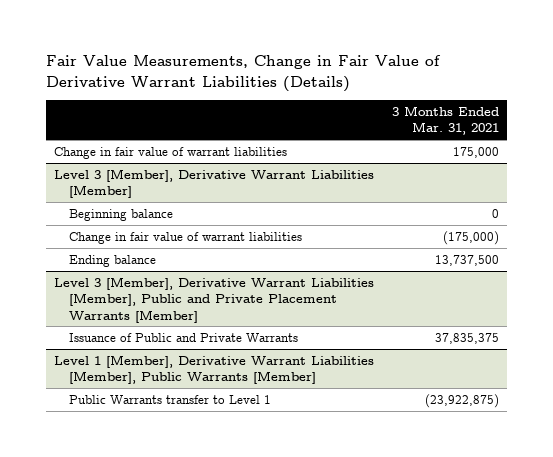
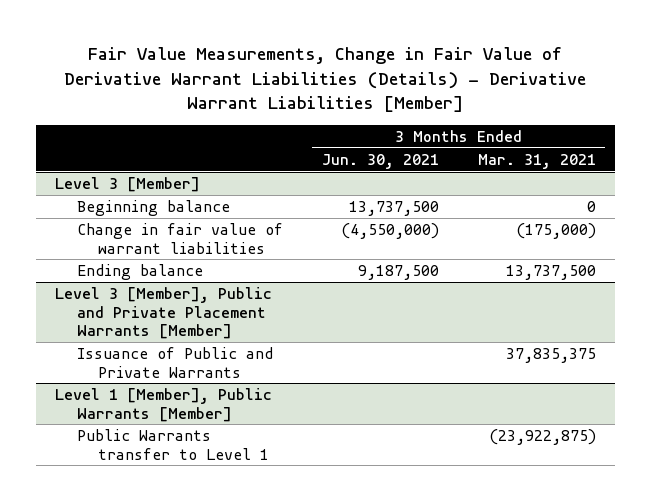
- Fair Value Measurements, Change in Fair Value of Derivative Warrant Liabilities (Details)
+ Fair Value Measurements, Change in Fair Value of Derivative Warrant Liabilities (Details) - Derivative Warrant Liabilities [Member]
- | 3 Months Ended Mar. 31, 2021
+ | 3 Months Ended Jun. 30, 2021 | 3 Months Ended Mar. 31, 2021
- Change in fair value of warrant liabilities | 175,000
- Level 3 [Member], Derivative Warrant Liabilities [Member]
+ Level 3 [Member]
- Level 3 [Member], Derivative Warrant Liabilities [Member], Public and Private Placement Warrants [Member]
+ Level 3 [Member], Public and Private Placement Warrants [Member]
- Level 1 [Member], Derivative Warrant Liabilities [Member], Public Warrants [Member]
+ Level 1 [Member], Public Warrants [Member]

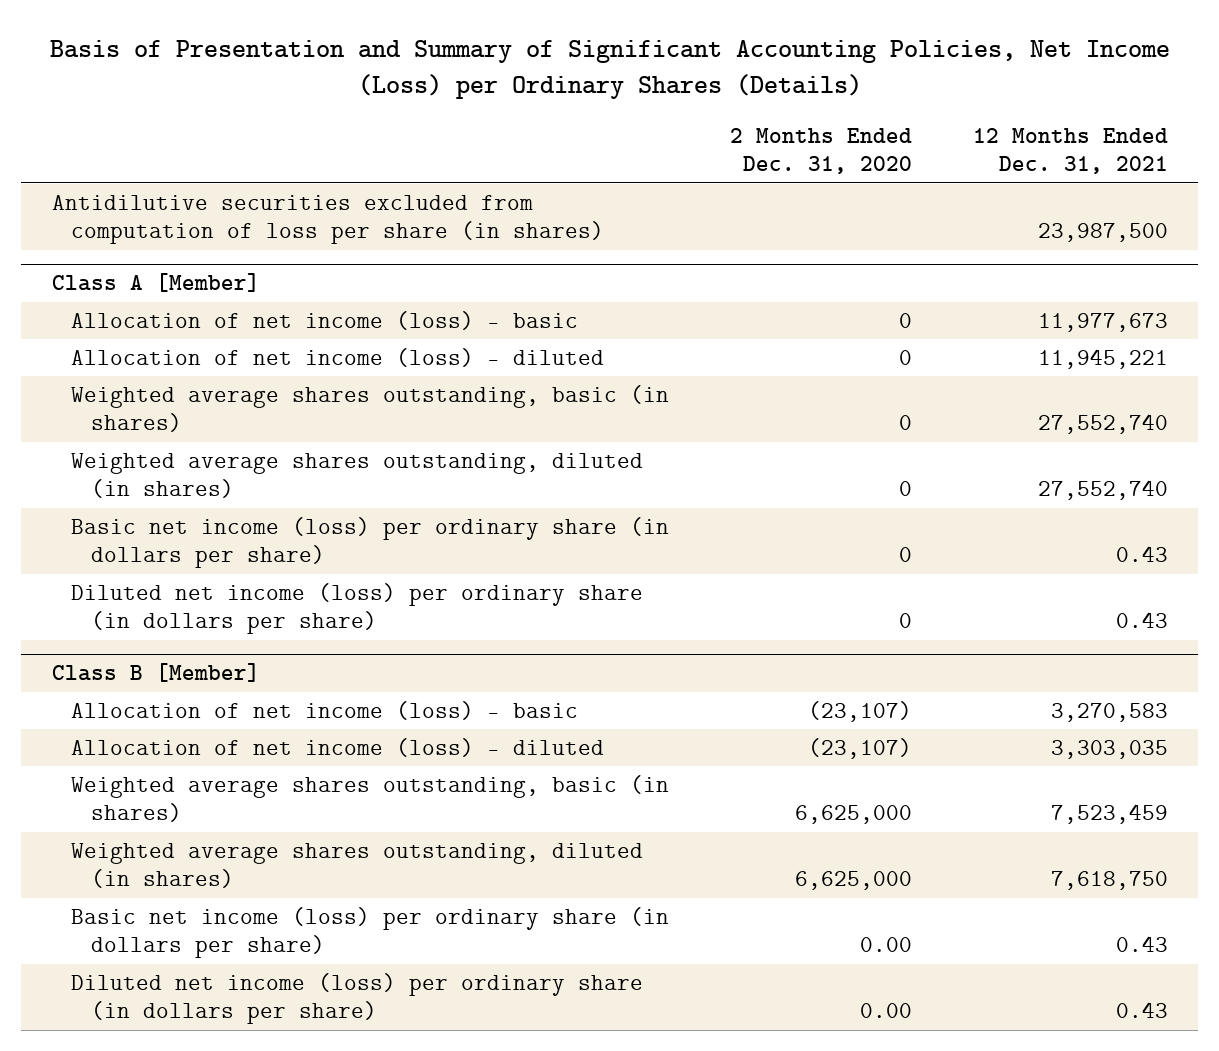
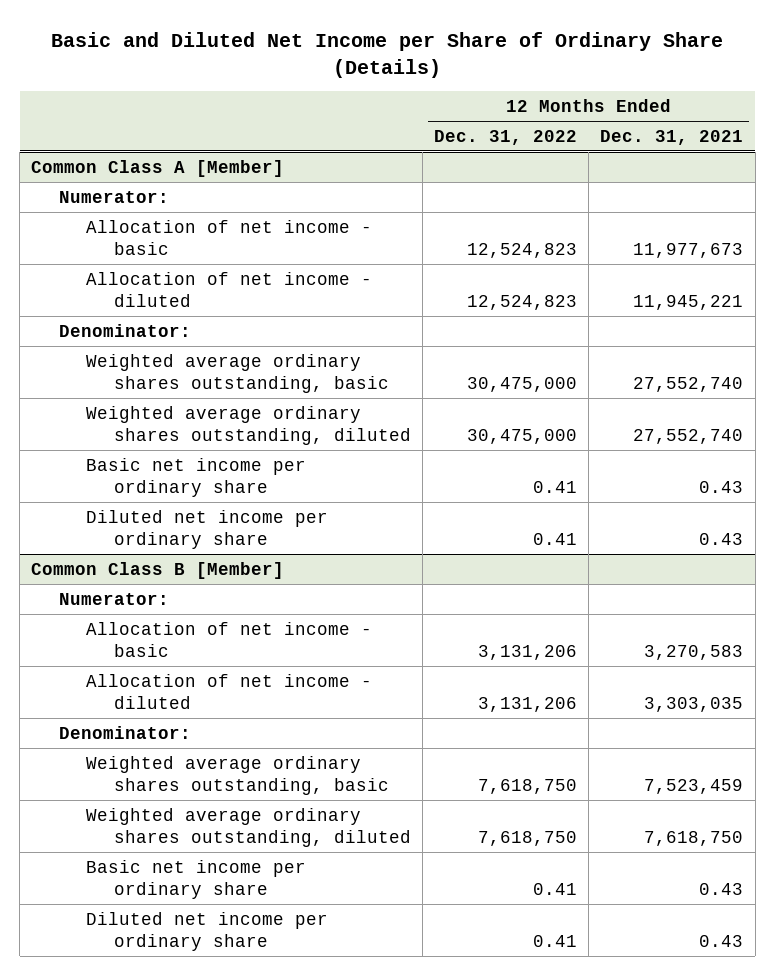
- Basis of Presentation and Summary of Significant Accounting Policies, Net Income (Loss) per Ordinary Shares (Details)
+ Basic and Diluted Net Income per Share of Ordinary Share (Details)
- | 2 Months Ended Dec. 31, 2020 | 12 Months Ended Dec. 31, 2021
+ | 12 Months Ended Dec. 31, 2022 | 12 Months Ended Dec. 31, 2021
- Antidilutive securities excluded from computation of loss per share (in shares) | | 23,987,500
- Class A [Member]
- Allocation of net income (loss) - basic | 0 | 11,977,673
- Allocation of net income (loss) - diluted | 0 | 11,945,221
- Weighted average shares outstanding, basic (in shares) | 0 | 27,552,740
- Weighted average shares outstanding, diluted (in shares) | 0 | 27,552,740
- Basic net income (loss) per ordinary share (in dollars per share) | 0 | 0.43
- Diluted net income (loss) per ordinary share (in dollars per share) | 0 | 0.43
- Class B [Member]
- Allocation of net income (loss) - basic | (23,107) | 3,270,583
- Allocation of net income (loss) - diluted | (23,107) | 3,303,035
- Weighted average shares outstanding, basic (in shares) | 6,625,000 | 7,523,459
- Weighted average shares outstanding, diluted (in shares) | 6,625,000 | 7,618,750
- Basic net income (loss) per ordinary share (in dollars per share) | 0.00 | 0.43
- Diluted net income (loss) per ordinary share (in dollars per share) | 0.00 | 0.43
+ Common Class A [Member]
+ Numerator:
+ Allocation of net income - basic | 12,524,823 | 11,977,673
+ Allocation of net income - diluted | 12,524,823 | 11,945,221
+ Denominator:
+ Weighted average ordinary shares outstanding, basic | 30,475,000 | 27,552,740
+ Weighted average ordinary shares outstanding, diluted | 30,475,000 | 27,552,740
+ Basic net income per ordinary share | 0.41 | 0.43
+ Diluted net income per ordinary share | 0.41 | 0.43
+ Common Class B [Member]
+ Numerator:
+ Allocation of net income - basic | 3,131,206 | 3,270,583
+ Allocation of net income - diluted | 3,131,206 | 3,303,035
+ Denominator:
+ Weighted average ordinary shares outstanding, basic | 7,618,750 | 7,523,459
+ Weighted average ordinary shares outstanding, diluted | 7,618,750 | 7,618,750
+ Basic net income per ordinary share | 0.41 | 0.43
+ Diluted net income per ordinary share | 0.41 | 0.43

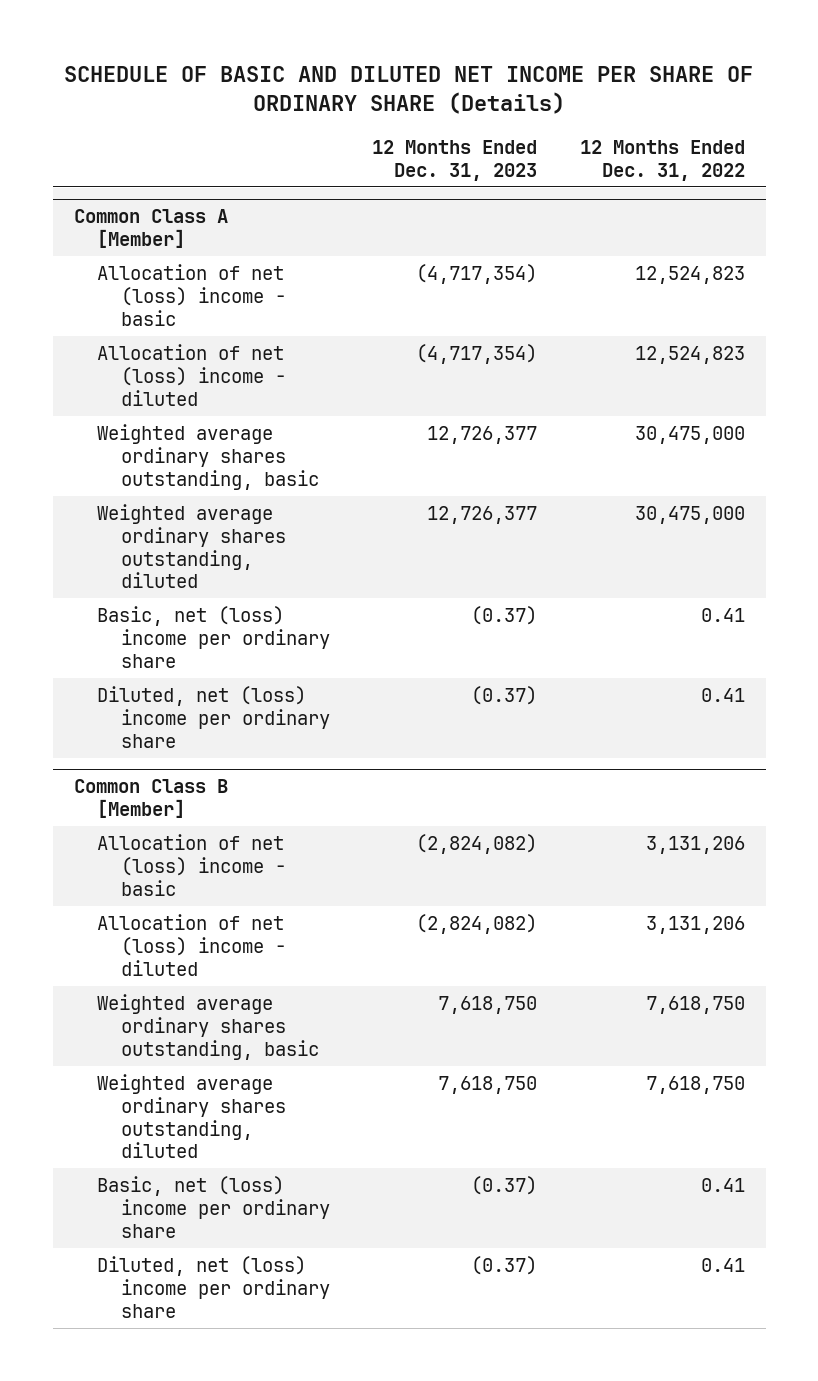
- Basic and Diluted Net Income per Share of Ordinary Share (Details)
+ SCHEDULE OF BASIC AND DILUTED NET INCOME PER SHARE OF ORDINARY SHARE (Details)
- | 12 Months Ended Dec. 31, 2022 | 12 Months Ended Dec. 31, 2021
+ | 12 Months Ended Dec. 31, 2023 | 12 Months Ended Dec. 31, 2022
@ Common Class A [Member]
- Numerator:
- Allocation of net income - basic | 12,524,823 | 11,977,673
- Allocation of net income - diluted | 12,524,823 | 11,945,221
- Denominator:
+ Allocation of net (loss) income - basic | (4,717,354) | 12,524,823
+ Allocation of net (loss) income - diluted | (4,717,354) | 12,524,823
- Basic net income per ordinary share | 0.41 | 0.43
- Diluted net income per ordinary share | 0.41 | 0.43
+ Basic, net (loss) income per ordinary share | (0.37) | 0.41
+ Diluted, net (loss) income per ordinary share | (0.37) | 0.41
@ Common Class B [Member]
- Numerator:
- Allocation of net income - basic | 3,131,206 | 3,270,583
- Allocation of net income - diluted | 3,131,206 | 3,303,035
- Denominator:
+ Allocation of net (loss) income - basic | (2,824,082) | 3,131,206
+ Allocation of net (loss) income - diluted | (2,824,082) | 3,131,206
- Basic net income per ordinary share | 0.41 | 0.43
- Diluted net income per ordinary share | 0.41 | 0.43
+ Basic, net (loss) income per ordinary share | (0.37) | 0.41
+ Diluted, net (loss) income per ordinary share | (0.37) | 0.41

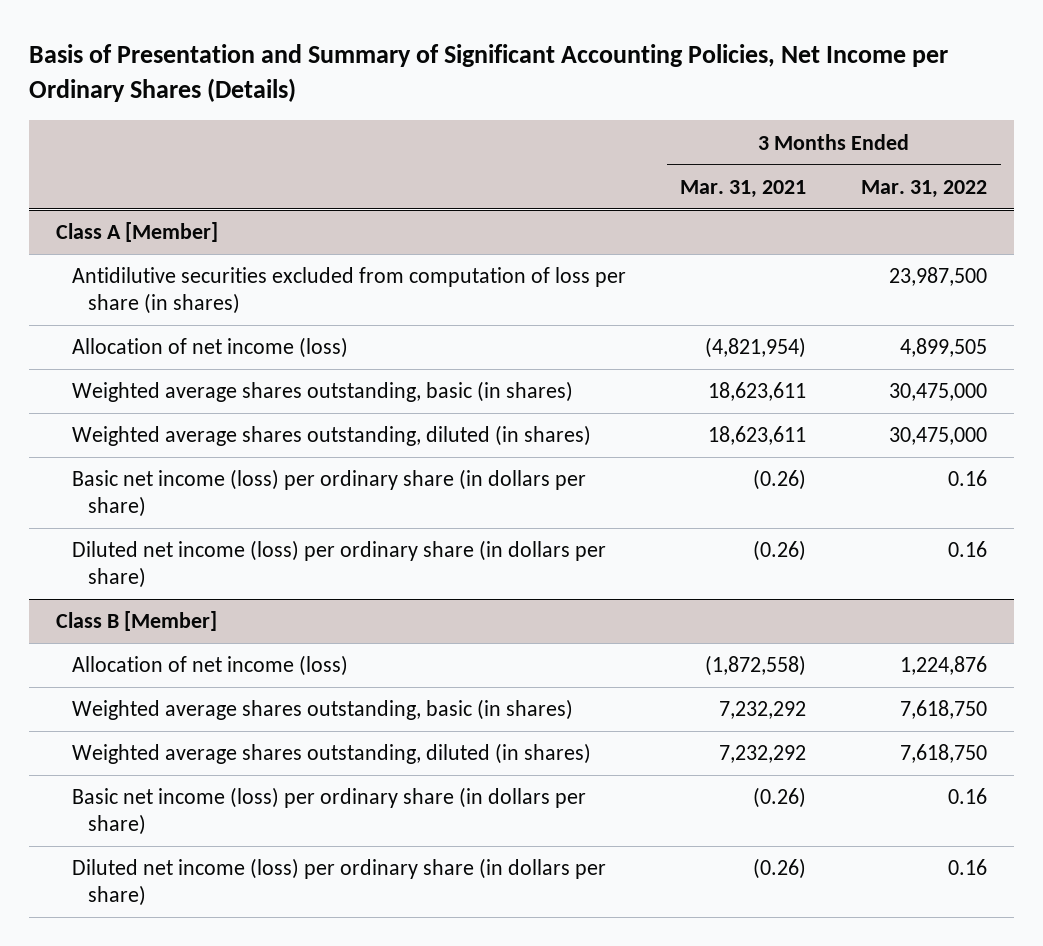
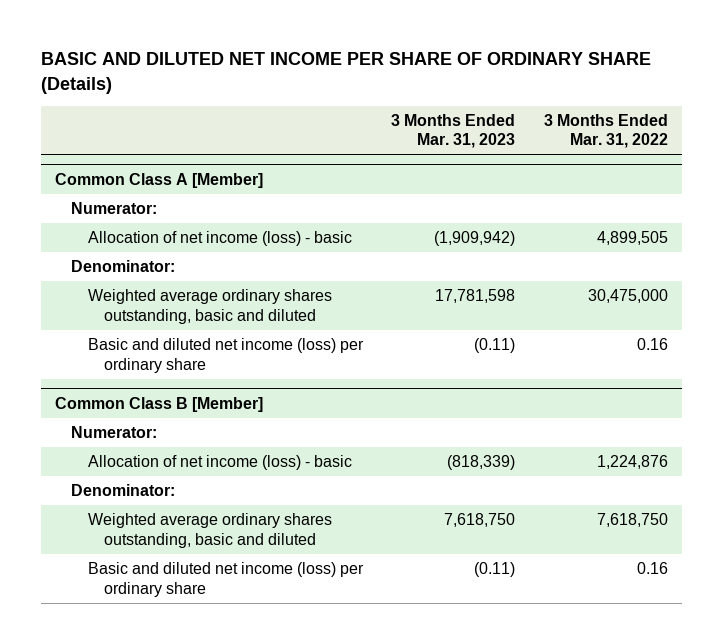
- Basis of Presentation and Summary of Significant Accounting Policies, Net Income per Ordinary Shares (Details)
+ BASIC AND DILUTED NET INCOME PER SHARE OF ORDINARY SHARE (Details)
- | 3 Months Ended Mar. 31, 2021 | 3 Months Ended Mar. 31, 2022
+ | 3 Months Ended Mar. 31, 2023 | 3 Months Ended Mar. 31, 2022
- Class A [Member]
- Antidilutive securities excluded from computation of loss per share (in shares) | | 23,987,500
- Allocation of net income (loss) | (4,821,954) | 4,899,505
- Weighted average shares outstanding, basic (in shares) | 18,623,611 | 30,475,000
- Weighted average shares outstanding, diluted (in shares) | 18,623,611 | 30,475,000
- Basic net income (loss) per ordinary share (in dollars per share) | (0.26) | 0.16
- Diluted net income (loss) per ordinary share (in dollars per share) | (0.26) | 0.16
- Class B [Member]
- Allocation of net income (loss) | (1,872,558) | 1,224,876
- Weighted average shares outstanding, basic (in shares) | 7,232,292 | 7,618,750
- Weighted average shares outstanding, diluted (in shares) | 7,232,292 | 7,618,750
- Basic net income (loss) per ordinary share (in dollars per share) | (0.26) | 0.16
- Diluted net income (loss) per ordinary share (in dollars per share) | (0.26) | 0.16
+ Common Class A [Member]
+ Numerator:
+ Allocation of net income (loss) - basic | (1,909,942) | 4,899,505
+ Denominator:
+ Weighted average ordinary shares outstanding, basic and diluted | 17,781,598 | 30,475,000
+ Basic and diluted net income (loss) per ordinary share | (0.11) | 0.16
+ Common Class B [Member]
+ Numerator:
+ Allocation of net income (loss) - basic | (818,339) | 1,224,876
+ Denominator:
+ Weighted average ordinary shares outstanding, basic and diluted | 7,618,750 | 7,618,750
+ Basic and diluted net income (loss) per ordinary share | (0.11) | 0.16

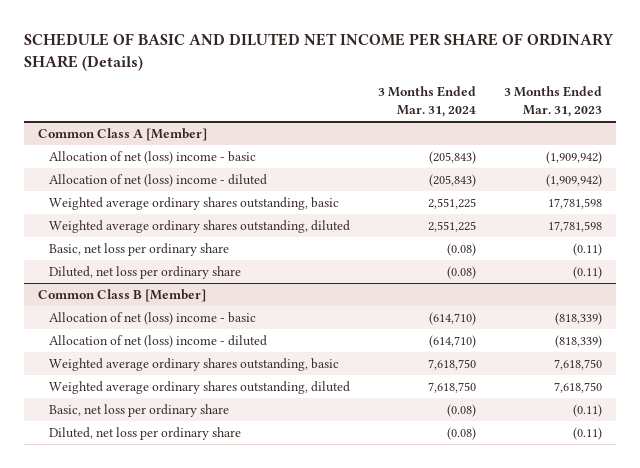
- BASIC AND DILUTED NET INCOME PER SHARE OF ORDINARY SHARE (Details)
+ SCHEDULE OF BASIC AND DILUTED NET INCOME PER SHARE OF ORDINARY SHARE (Details)
- | 3 Months Ended Mar. 31, 2023 | 3 Months Ended Mar. 31, 2022
+ | 3 Months Ended Mar. 31, 2024 | 3 Months Ended Mar. 31, 2023
@ Common Class A [Member]
- Numerator:
- Allocation of net income (loss) - basic | (1,909,942) | 4,899,505
- Denominator:
- Weighted average ordinary shares outstanding, basic and diluted | 17,781,598 | 30,475,000
- Basic and diluted net income (loss) per ordinary share | (0.11) | 0.16
+ Allocation of net (loss) income - basic | (205,843) | (1,909,942)
+ Allocation of net (loss) income - diluted | (205,843) | (1,909,942)
+ Weighted average ordinary shares outstanding, basic | 2,551,225 | 17,781,598
+ Weighted average ordinary shares outstanding, diluted | 2,551,225 | 17,781,598
+ Basic, net loss per ordinary share | (0.08) | (0.11)
+ Diluted, net loss per ordinary share | (0.08) | (0.11)
@ Common Class B [Member]
- Numerator:
- Allocation of net income (loss) - basic | (818,339) | 1,224,876
- Denominator:
- Weighted average ordinary shares outstanding, basic and diluted | 7,618,750 | 7,618,750
- Basic and diluted net income (loss) per ordinary share | (0.11) | 0.16
+ Allocation of net (loss) income - basic | (614,710) | (818,339)
+ Allocation of net (loss) income - diluted | (614,710) | (818,339)
+ Weighted average ordinary shares outstanding, basic | 7,618,750 | 7,618,750
+ Weighted average ordinary shares outstanding, diluted | 7,618,750 | 7,618,750
+ Basic, net loss per ordinary share | (0.08) | (0.11)
+ Diluted, net loss per ordinary share | (0.08) | (0.11)

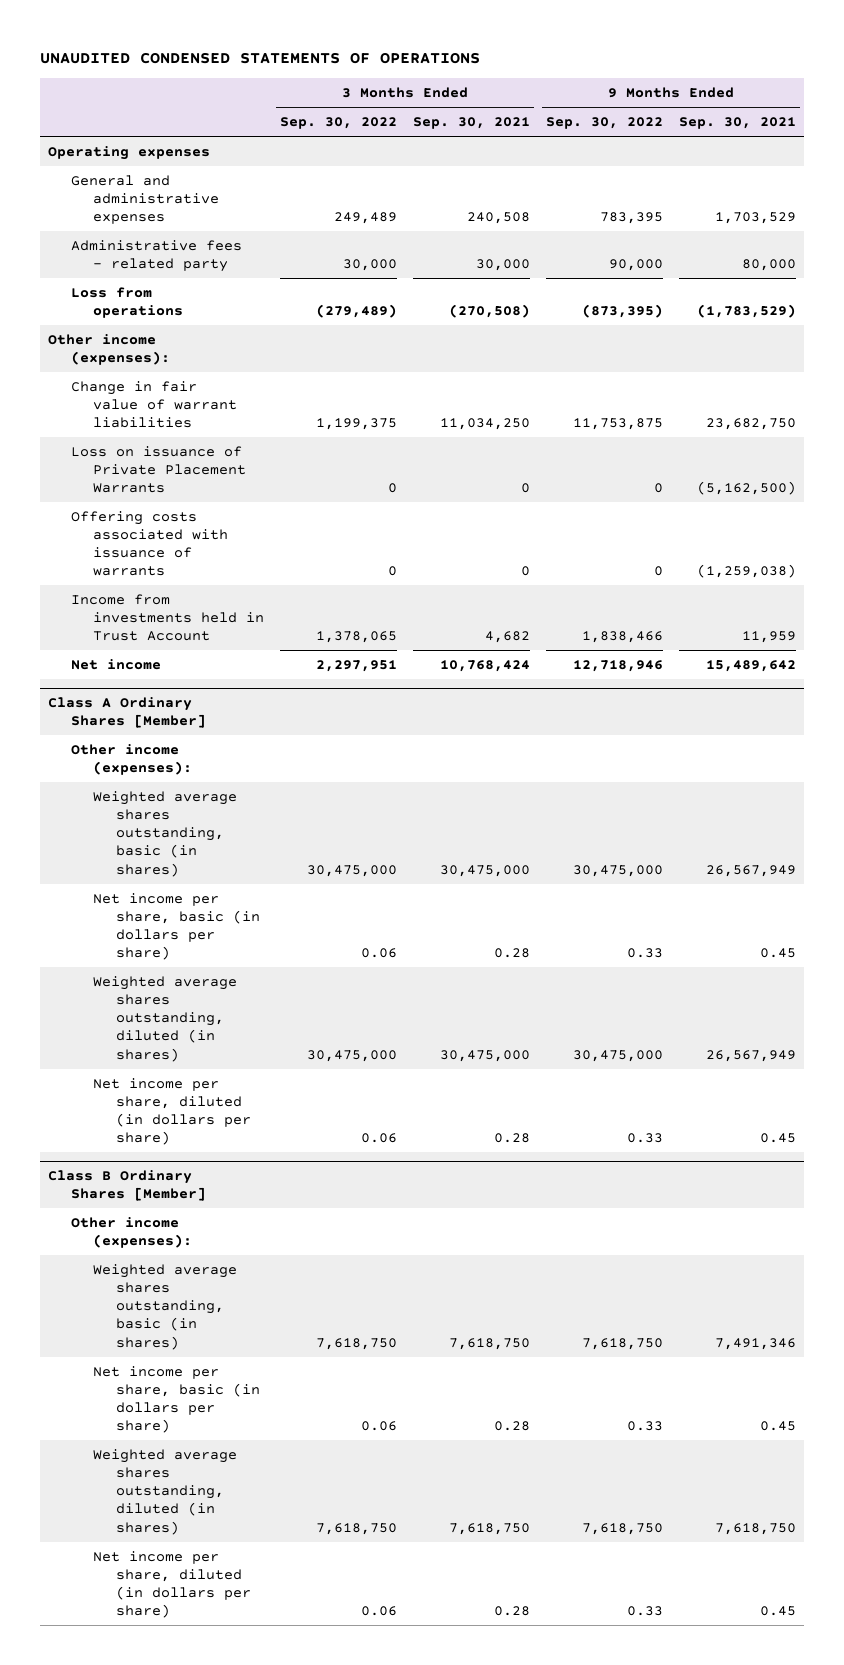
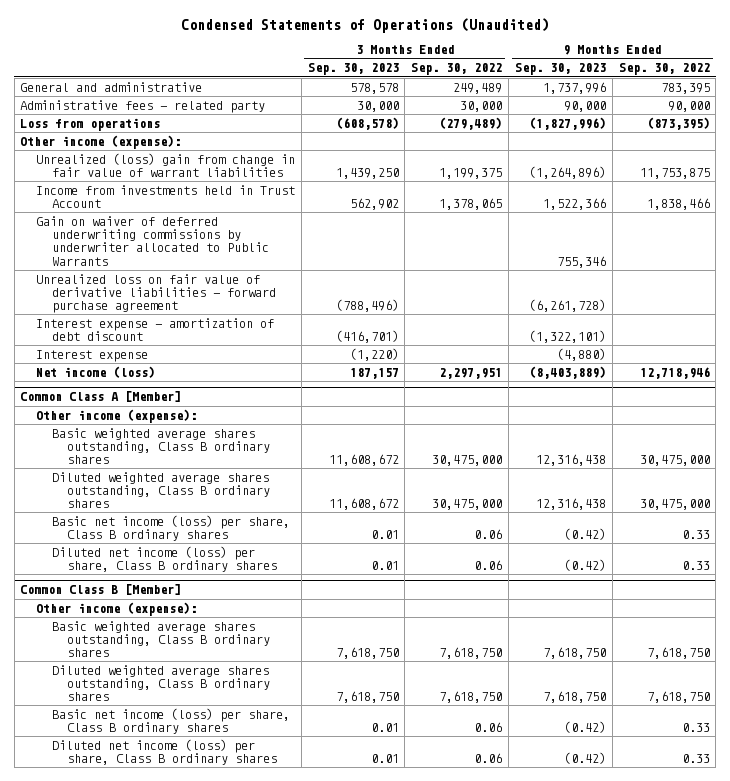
- UNAUDITED CONDENSED STATEMENTS OF OPERATIONS
+ Condensed Statements of Operations (Unaudited)
- | 3 Months Ended Sep. 30, 2022 | 3 Months Ended Sep. 30, 2021 | 9 Months Ended Sep. 30, 2022 | 9 Months Ended Sep. 30, 2021
+ | 3 Months Ended Sep. 30, 2023 | 3 Months Ended Sep. 30, 2022 | 9 Months Ended Sep. 30, 2023 | 9 Months Ended Sep. 30, 2022
- Operating expenses
- General and administrative expenses | 249,489 | 240,508 | 783,395 | 1,703,529
+ General and administrative | 578,578 | 249,489 | 1,737,996 | 783,395
- Other income (expenses):
- Change in fair value of warrant liabilities | 1,199,375 | 11,034,250 | 11,753,875 | 23,682,750
- Loss on issuance of Private Placement Warrants | 0 | 0 | 0 | (5,162,500)
- Offering costs associated with issuance of warrants | 0 | 0 | 0 | (1,259,038)
+ Other income (expense):
+ Unrealized (loss) gain from change in fair value of warrant liabilities | 1,439,250 | 1,199,375 | (1,264,896) | 11,753,875
- Net income | 2,297,951 | 10,768,424 | 12,718,946 | 15,489,642
- Class A Ordinary Shares [Member]
- Other income (expenses):
- Weighted average shares outstanding, basic (in shares) | 30,475,000 | 30,475,000 | 30,475,000 | 26,567,949
- Net income per share, basic (in dollars per share) | 0.06 | 0.28 | 0.33 | 0.45
- Weighted average shares outstanding, diluted (in shares) | 30,475,000 | 30,475,000 | 30,475,000 | 26,567,949
- Net income per share, diluted (in dollars per share) | 0.06 | 0.28 | 0.33 | 0.45
- Class B Ordinary Shares [Member]
- Other income (expenses):
- Weighted average shares outstanding, basic (in shares) | 7,618,750 | 7,618,750 | 7,618,750 | 7,491,346
- Net income per share, basic (in dollars per share) | 0.06 | 0.28 | 0.33 | 0.45
- Weighted average shares outstanding, diluted (in shares) | 7,618,750 | 7,618,750 | 7,618,750 | 7,618,750
- Net income per share, diluted (in dollars per share) | 0.06 | 0.28 | 0.33 | 0.45
+ Gain on waiver of deferred underwriting commissions by underwriter allocated to Public Warrants | | | 755,346 |
+ Unrealized loss on fair value of derivative liabilities - forward purchase agreement | (788,496) | | (6,261,728) |
+ Interest expense - amortization of debt discount | (416,701) | | (1,322,101) |
+ Interest expense | (1,220) | | (4,880) |
+ Net income (loss) | 187,157 | 2,297,951 | (8,403,889) | 12,718,946
+ Common Class A [Member]
+ Other income (expense):
+ Basic weighted average shares outstanding, Class B ordinary shares | 11,608,672 | 30,475,000 | 12,316,438 | 30,475,000
+ Diluted weighted average shares outstanding, Class B ordinary shares | 11,608,672 | 30,475,000 | 12,316,438 | 30,475,000
+ Basic net income (loss) per share, Class B ordinary shares | 0.01 | 0.06 | (0.42) | 0.33
+ Diluted net income (loss) per share, Class B ordinary shares | 0.01 | 0.06 | (0.42) | 0.33
+ Common Class B [Member]
+ Other income (expense):
+ Basic weighted average shares outstanding, Class B ordinary shares | 7,618,750 | 7,618,750 | 7,618,750 | 7,618,750
+ Diluted weighted average shares outstanding, Class B ordinary shares | 7,618,750 | 7,618,750 | 7,618,750 | 7,618,750
+ Basic net income (loss) per share, Class B ordinary shares | 0.01 | 0.06 | (0.42) | 0.33
+ Diluted net income (loss) per share, Class B ordinary shares | 0.01 | 0.06 | (0.42) | 0.33

